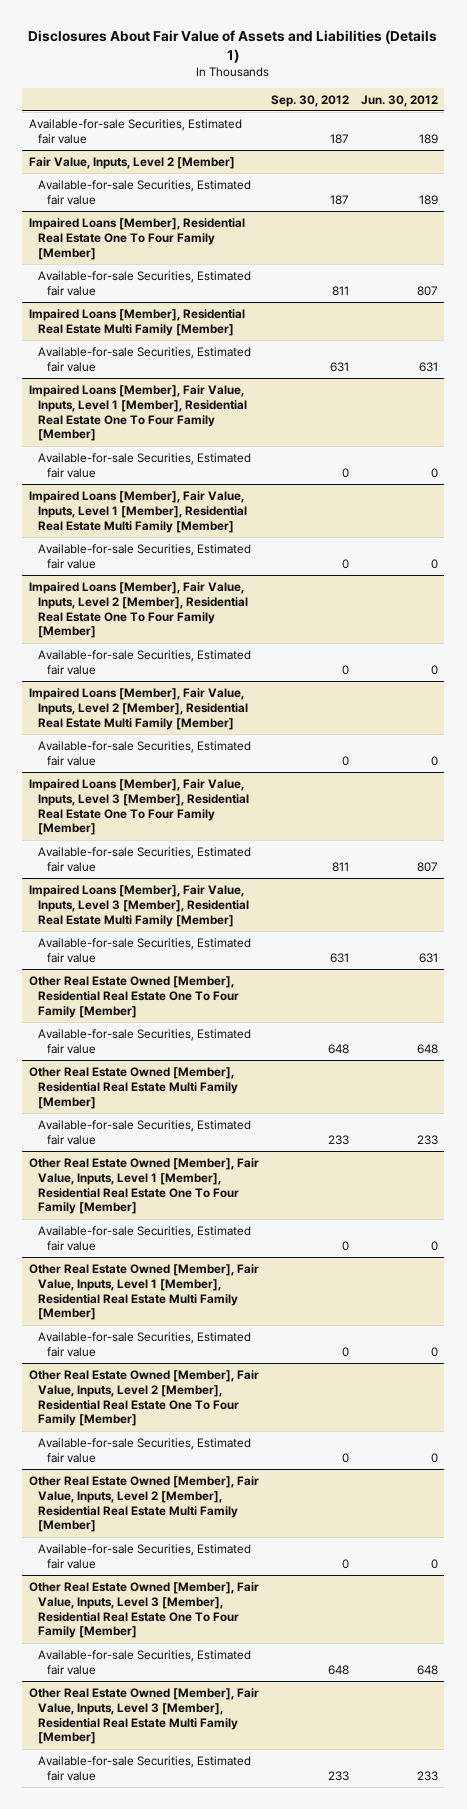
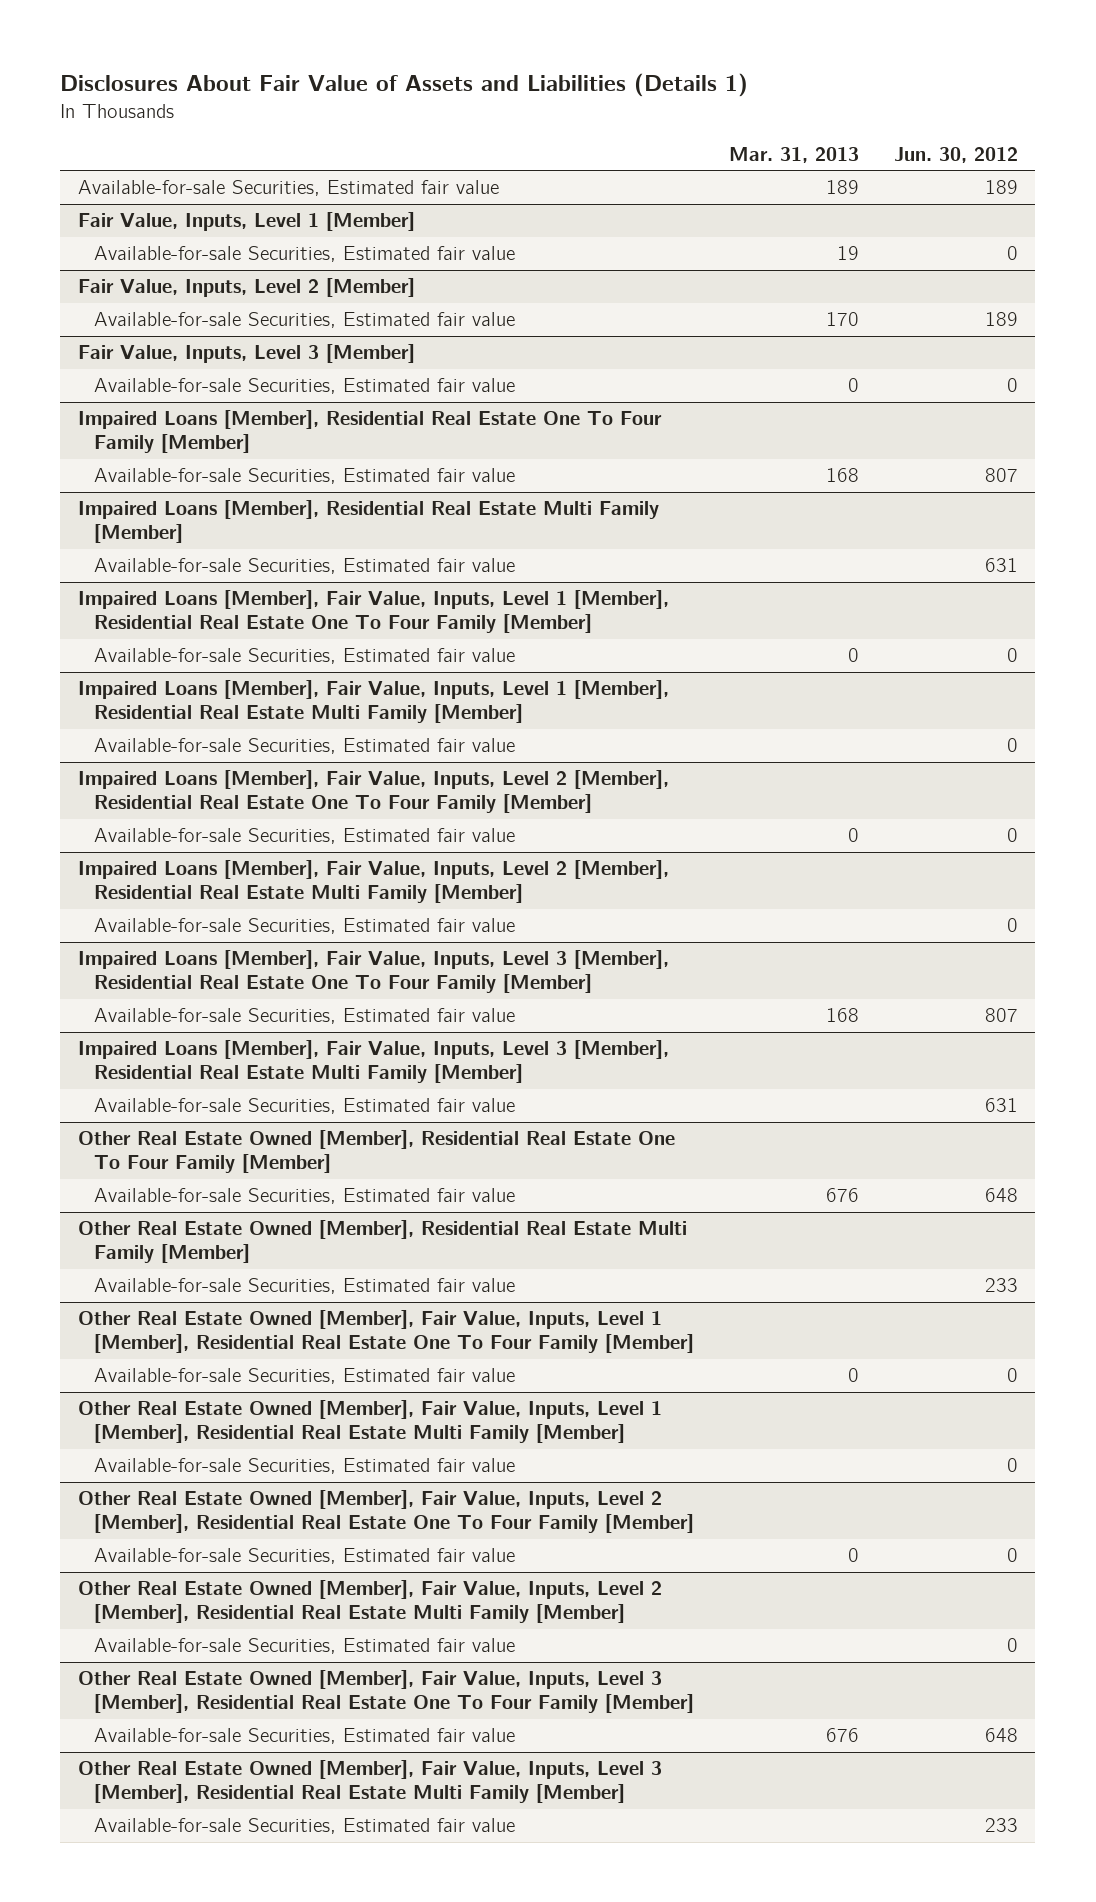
- | Sep. 30, 2012 | Jun. 30, 2012
+ | Mar. 31, 2013 | Jun. 30, 2012
+ Fair Value, Inputs, Level 1 [Member]
+ Available-for-sale Securities, Estimated fair value | 19 | 0
+ Fair Value, Inputs, Level 3 [Member]
+ Available-for-sale Securities, Estimated fair value | 0 | 0

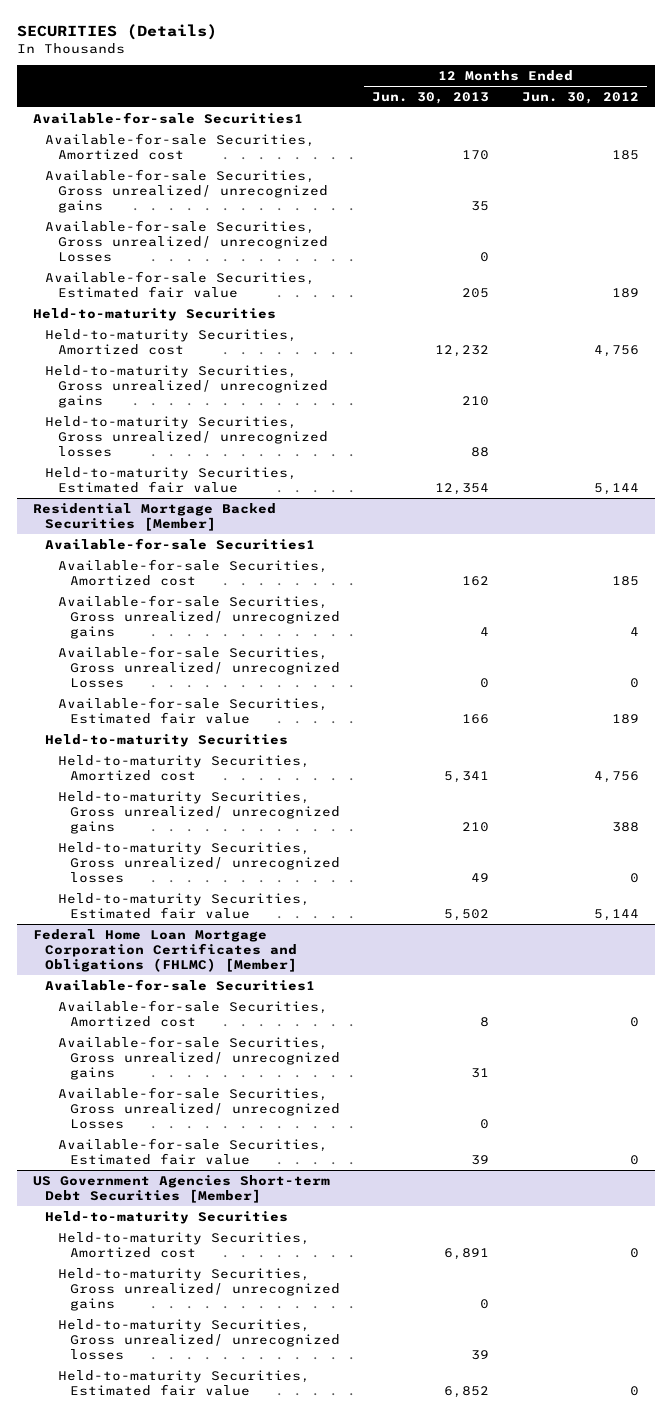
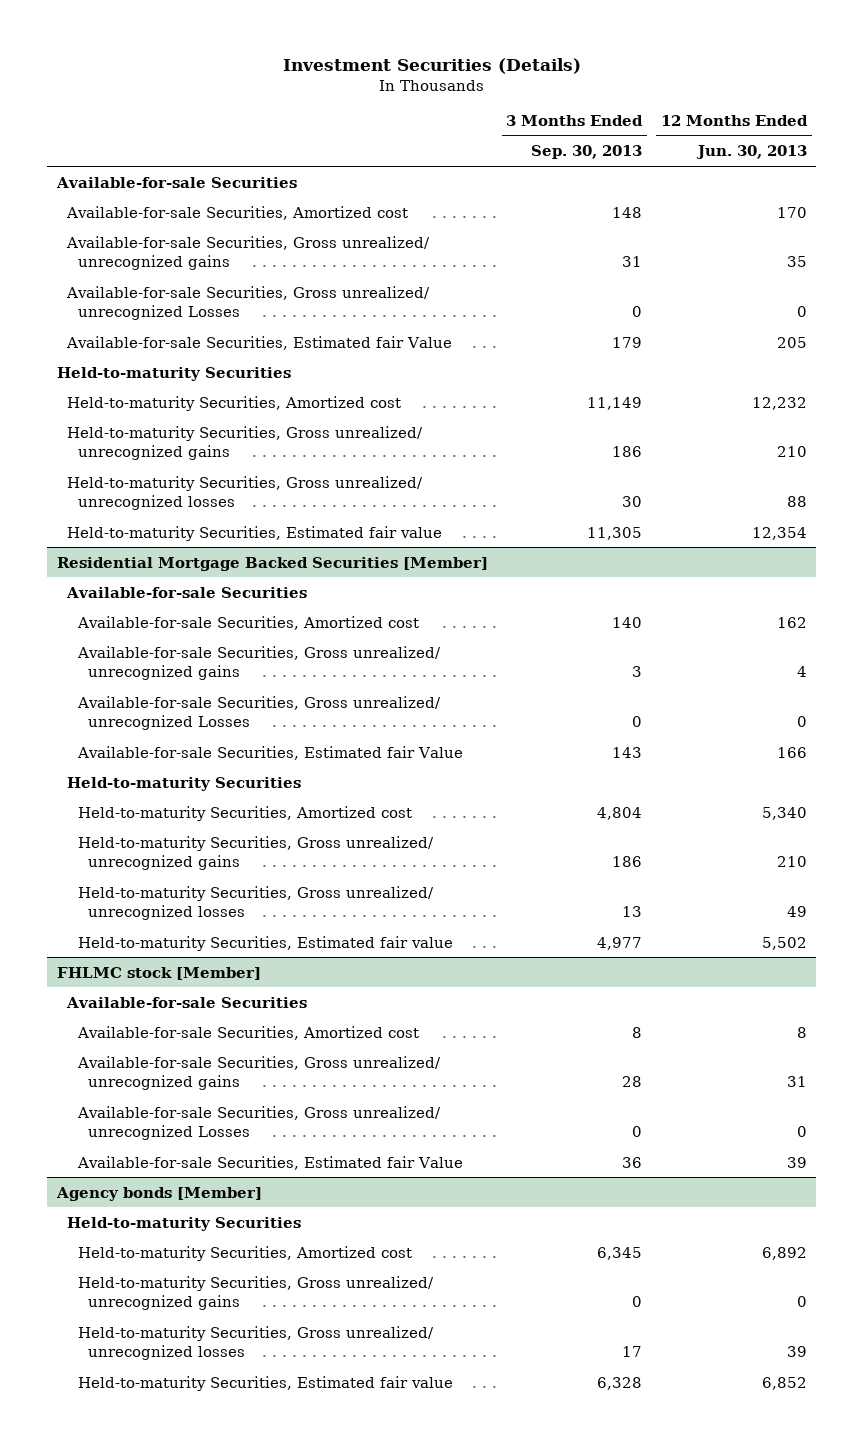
- SECURITIES (Details)
+ Investment Securities (Details)
- | 12 Months Ended Jun. 30, 2013 | 12 Months Ended Jun. 30, 2012
+ | 3 Months Ended Sep. 30, 2013 | 12 Months Ended Jun. 30, 2013
- Available-for-sale Securities1
+ Available-for-sale Securities
- Available-for-sale Securities, Estimated fair value | 205 | 189
+ Available-for-sale Securities, Estimated fair Value | 179 | 205
@ Residential Mortgage Backed Securities [Member]
- Available-for-sale Securities1
+ Available-for-sale Securities
- Available-for-sale Securities, Estimated fair value | 166 | 189
+ Available-for-sale Securities, Estimated fair Value | 143 | 166
- Held-to-maturity Securities, Amortized cost | 5,341 | 4,756
+ Held-to-maturity Securities, Amortized cost | 4,804 | 5,340
- Federal Home Loan Mortgage Corporation Certificates and Obligations (FHLMC) [Member]
- Available-for-sale Securities1
+ FHLMC stock [Member]
+ Available-for-sale Securities
- Available-for-sale Securities, Estimated fair value | 39 | 0
- US Government Agencies Short-term Debt Securities [Member]
+ Available-for-sale Securities, Estimated fair Value | 36 | 39
+ Agency bonds [Member]
- Held-to-maturity Securities, Amortized cost | 6,891 | 0
+ Held-to-maturity Securities, Amortized cost | 6,345 | 6,892

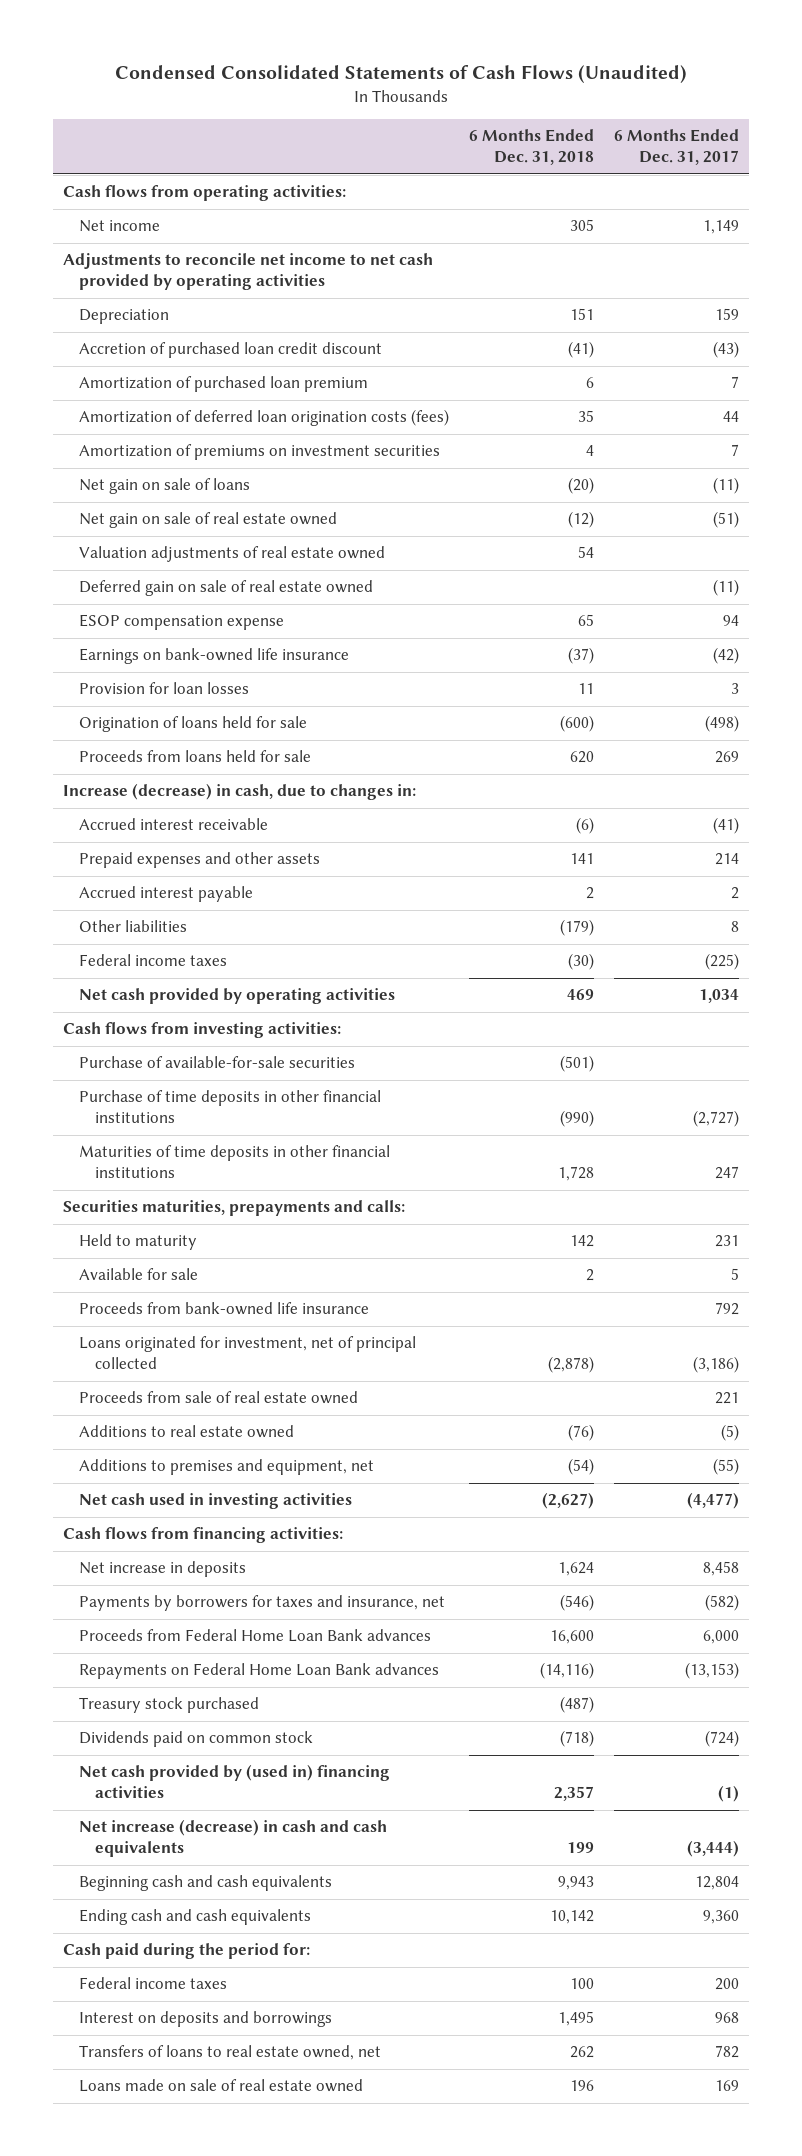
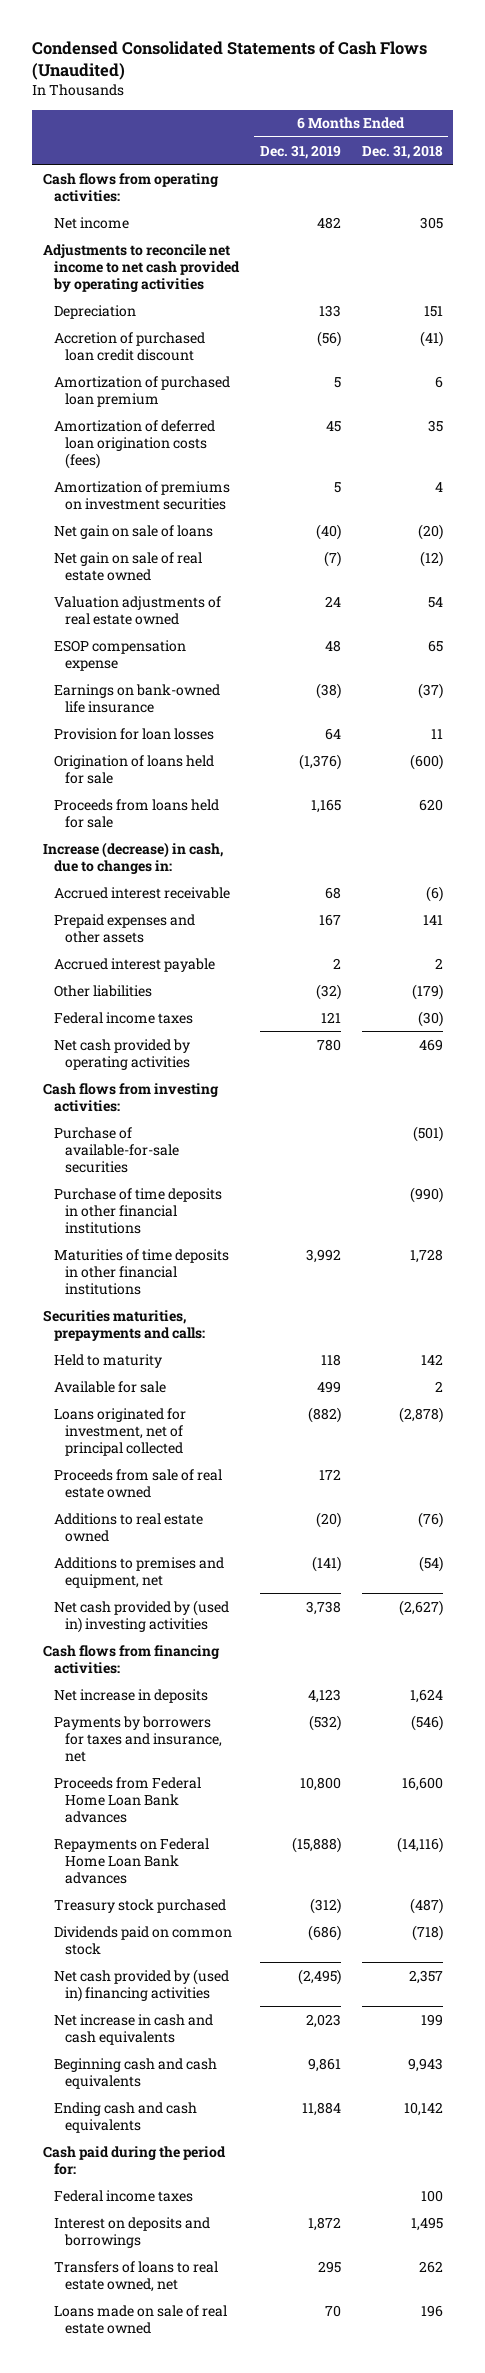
- | 6 Months Ended Dec. 31, 2018 | 6 Months Ended Dec. 31, 2017
+ | 6 Months Ended Dec. 31, 2019 | 6 Months Ended Dec. 31, 2018
- Deferred gain on sale of real estate owned | | (11)
- Proceeds from bank-owned life insurance | | 792
- Net cash used in investing activities | (2,627) | (4,477)
+ Net cash provided by (used in) investing activities | 3,738 | (2,627)
- Net increase (decrease) in cash and cash equivalents | 199 | (3,444)
+ Net increase in cash and cash equivalents | 2,023 | 199

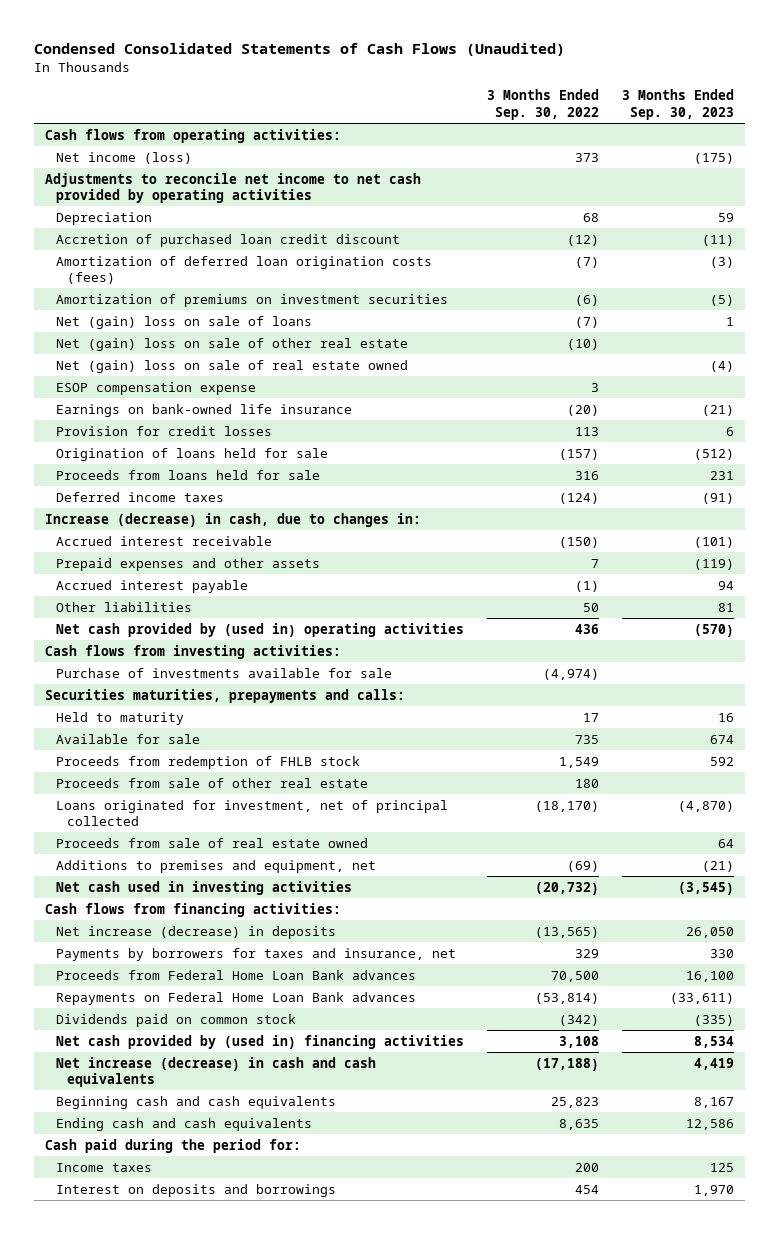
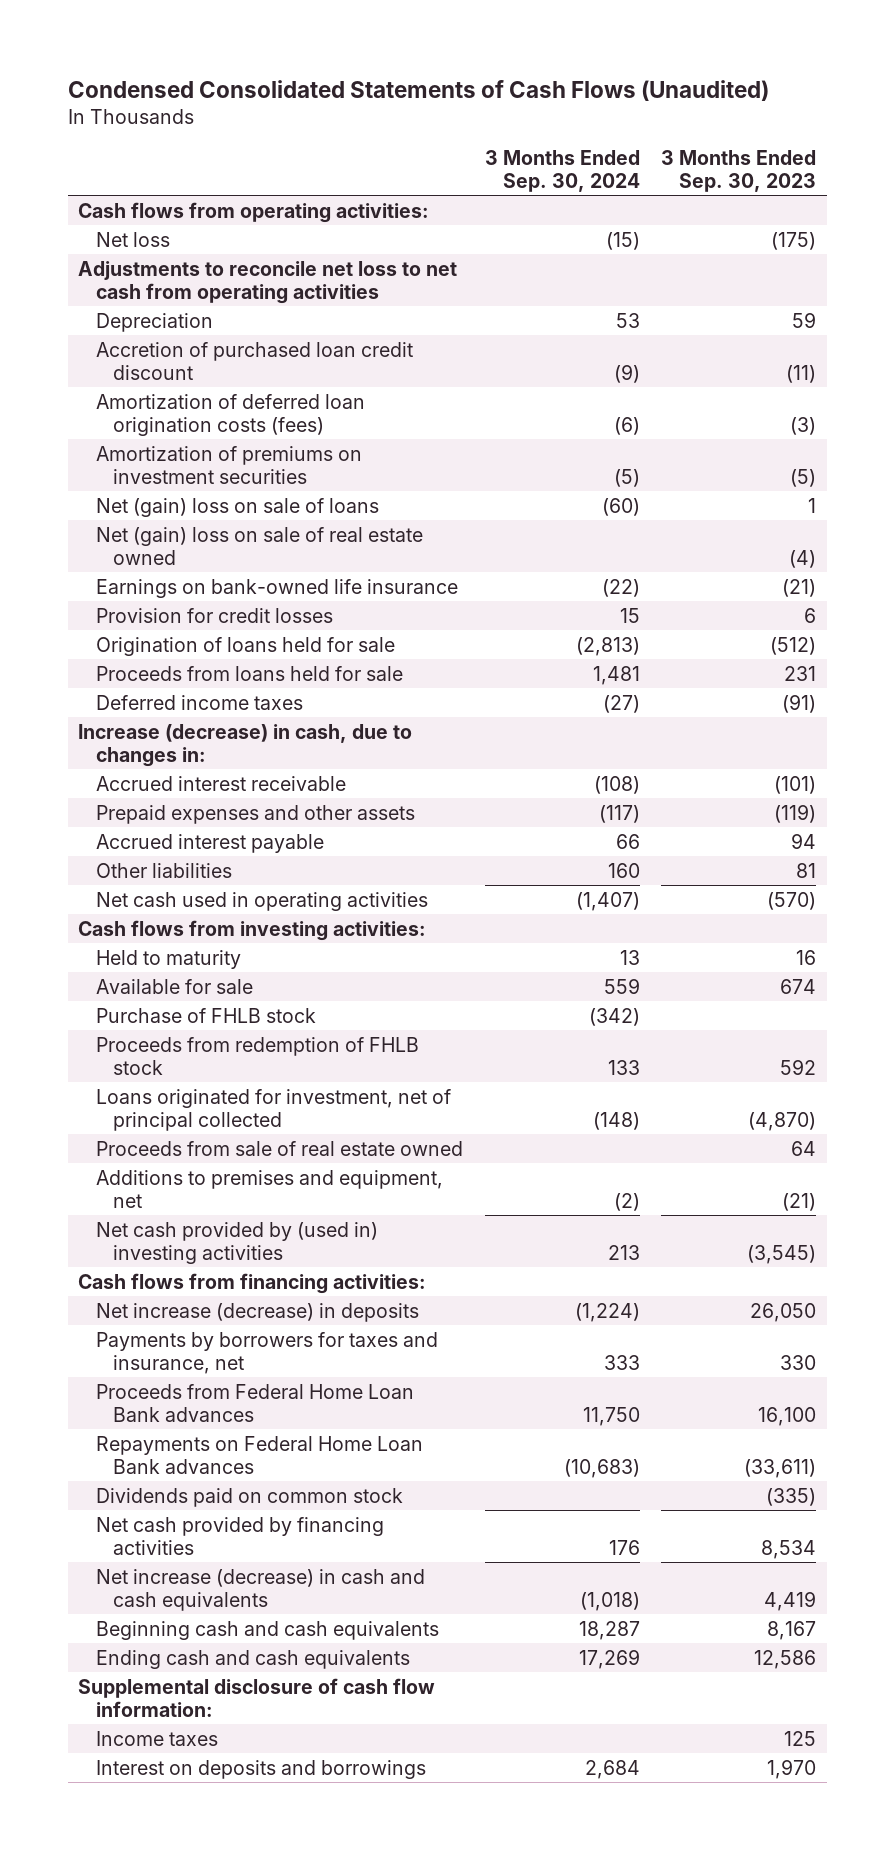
- | 3 Months Ended Sep. 30, 2022 | 3 Months Ended Sep. 30, 2023
+ | 3 Months Ended Sep. 30, 2024 | 3 Months Ended Sep. 30, 2023
- Net income (loss) | 373 | (175)
- Adjustments to reconcile net income to net cash provided by operating activities
+ Net loss | (15) | (175)
+ Adjustments to reconcile net loss to net cash from operating activities
- Net (gain) loss on sale of other real estate | (10) |
- ESOP compensation expense | 3 |
- Net cash provided by (used in) operating activities | 436 | (570)
+ Net cash used in operating activities | (1,407) | (570)
- Purchase of investments available for sale | (4,974) |
- Securities maturities, prepayments and calls:
+ Purchase of FHLB stock | (342) |
- Proceeds from sale of other real estate | 180 |
- Net cash used in investing activities | (20,732) | (3,545)
+ Net cash provided by (used in) investing activities | 213 | (3,545)
- Net cash provided by (used in) financing activities | 3,108 | 8,534
+ Net cash provided by financing activities | 176 | 8,534
- Cash paid during the period for:
+ Supplemental disclosure of cash flow information:

